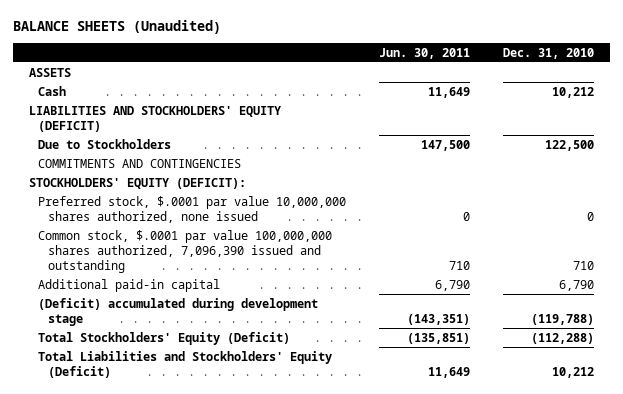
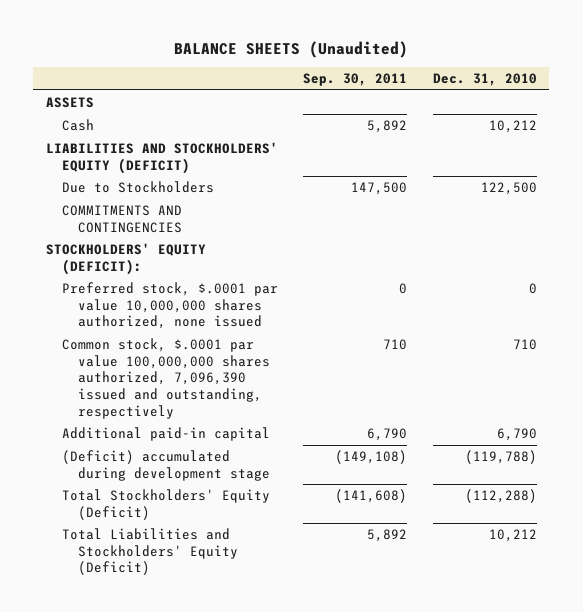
- | Jun. 30, 2011 | Dec. 31, 2010
+ | Sep. 30, 2011 | Dec. 31, 2010
- Common stock, $.0001 par value 100,000,000 shares authorized, 7,096,390 issued and outstanding | 710 | 710
+ Common stock, $.0001 par value 100,000,000 shares authorized, 7,096,390 issued and outstanding, respectively | 710 | 710

